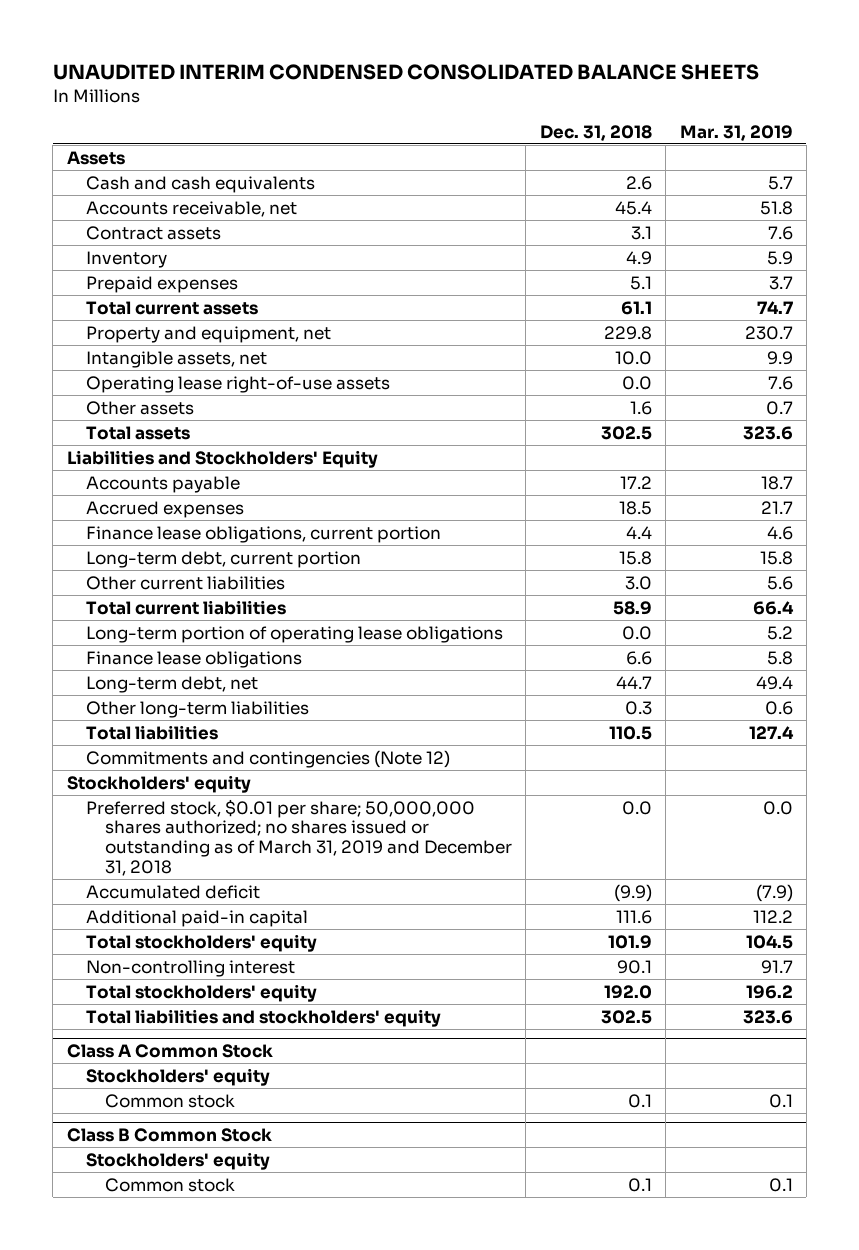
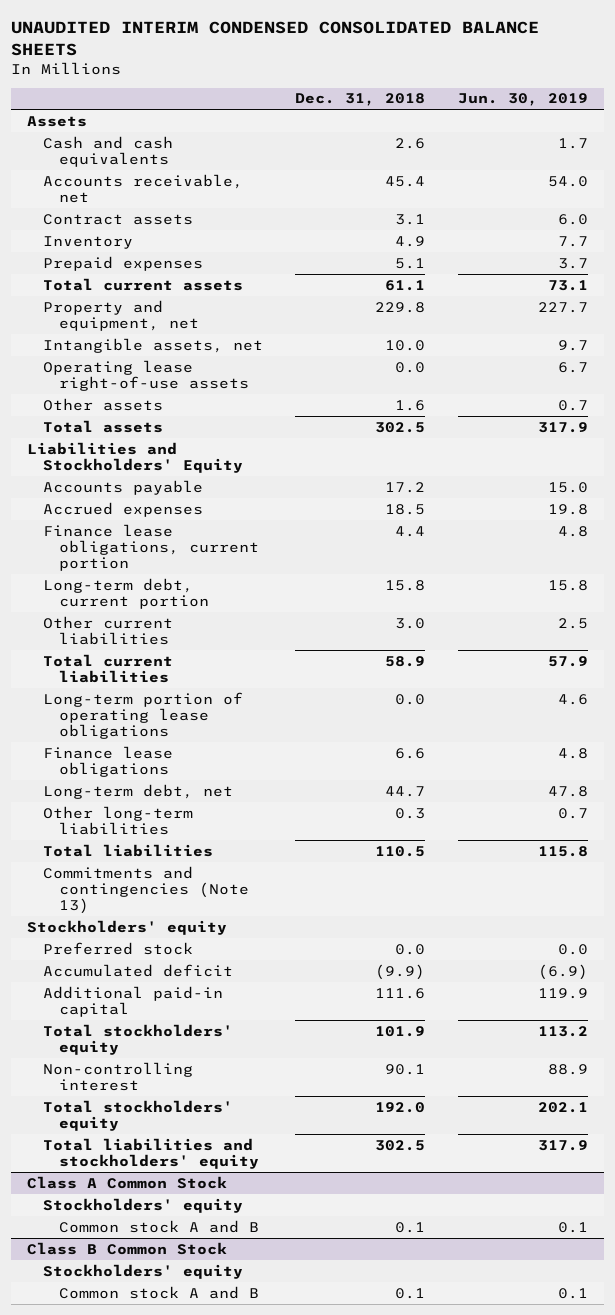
- | Dec. 31, 2018 | Mar. 31, 2019
+ | Dec. 31, 2018 | Jun. 30, 2019
- Commitments and contingencies (Note 12)
+ Commitments and contingencies (Note 13)
- Preferred stock, $0.01 per share; 50,000,000 shares authorized; no shares issued or outstanding as of March 31, 2019 and December 31, 2018 | 0.0 | 0.0
+ Preferred stock | 0.0 | 0.0
@ Class A Common Stock
- Common stock | 0.1 | 0.1
+ Common stock A and B | 0.1 | 0.1
@ Class B Common Stock
- Common stock | 0.1 | 0.1
+ Common stock A and B | 0.1 | 0.1

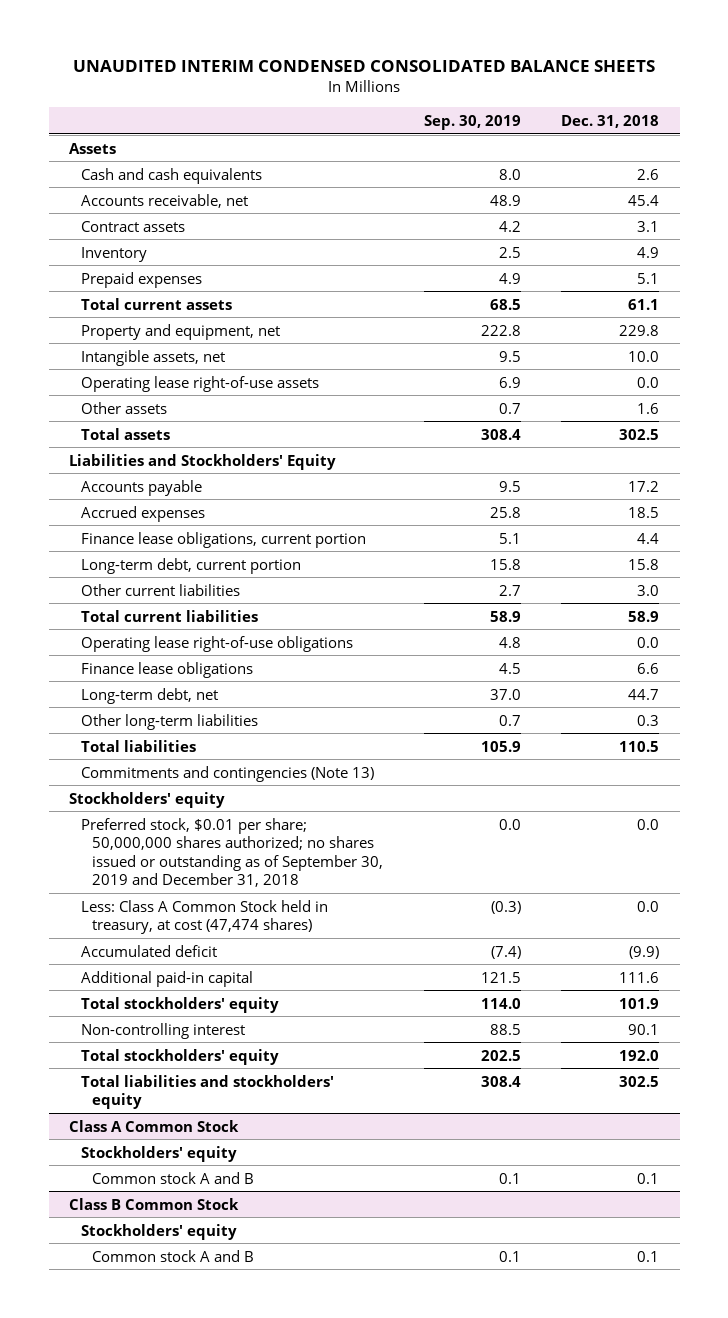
- | Dec. 31, 2018 | Jun. 30, 2019
+ | Sep. 30, 2019 | Dec. 31, 2018
- Long-term portion of operating lease obligations | 0.0 | 4.6
+ Operating lease right-of-use obligations | 4.8 | 0.0
- Preferred stock | 0.0 | 0.0
+ Preferred stock, $0.01 per share; 50,000,000 shares authorized; no shares issued or outstanding as of September 30, 2019 and December 31, 2018 | 0.0 | 0.0
+ Less: Class A Common Stock held in treasury, at cost (47,474 shares) | (0.3) | 0.0

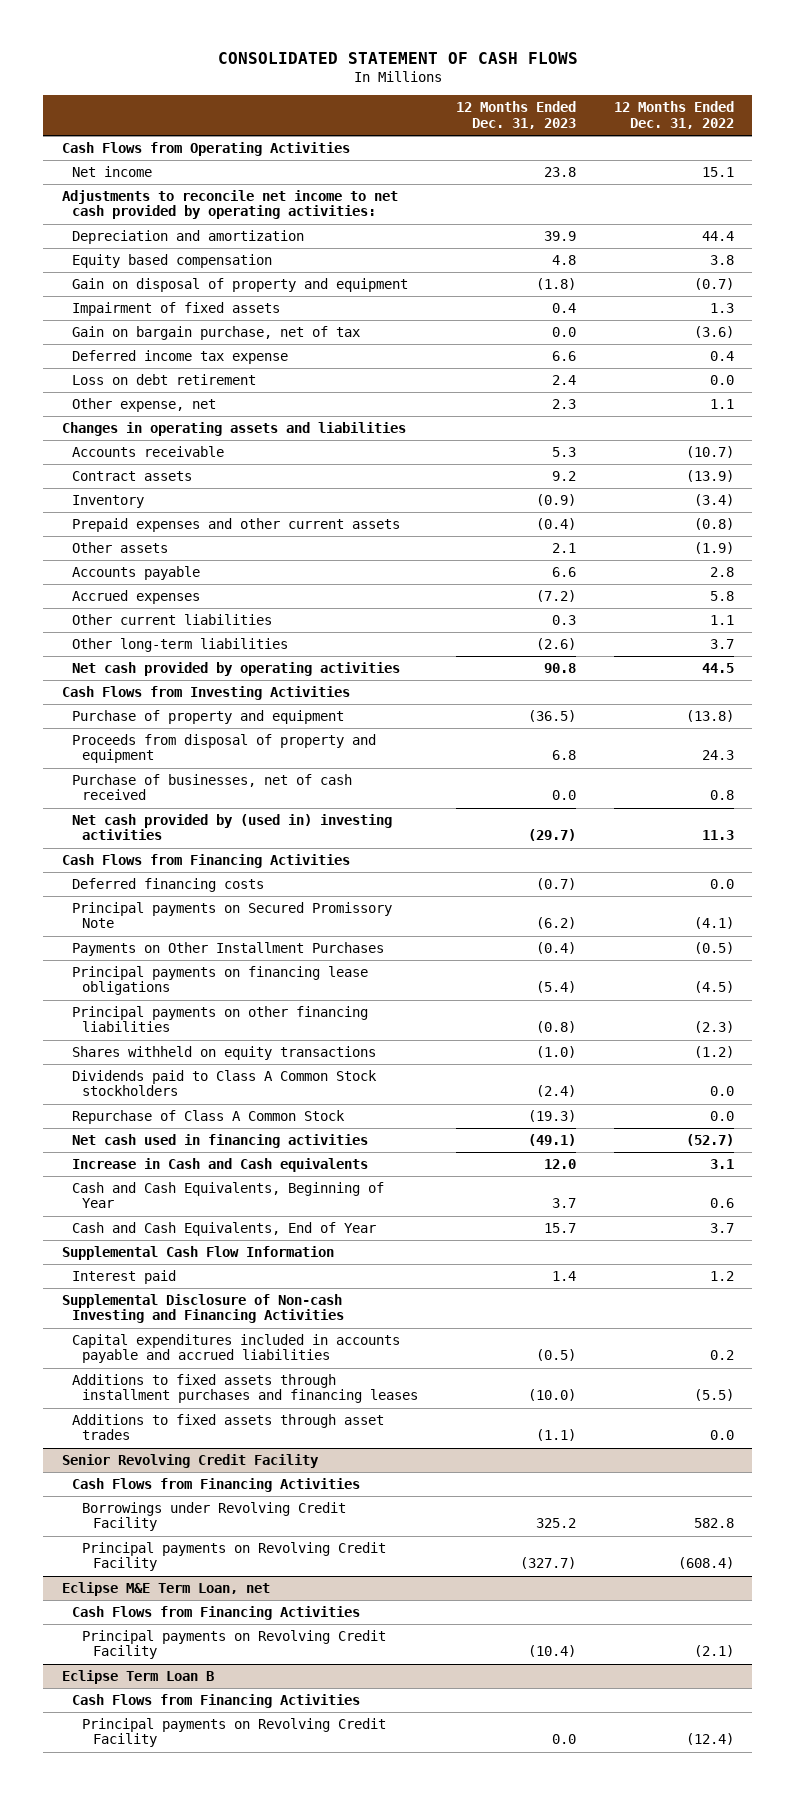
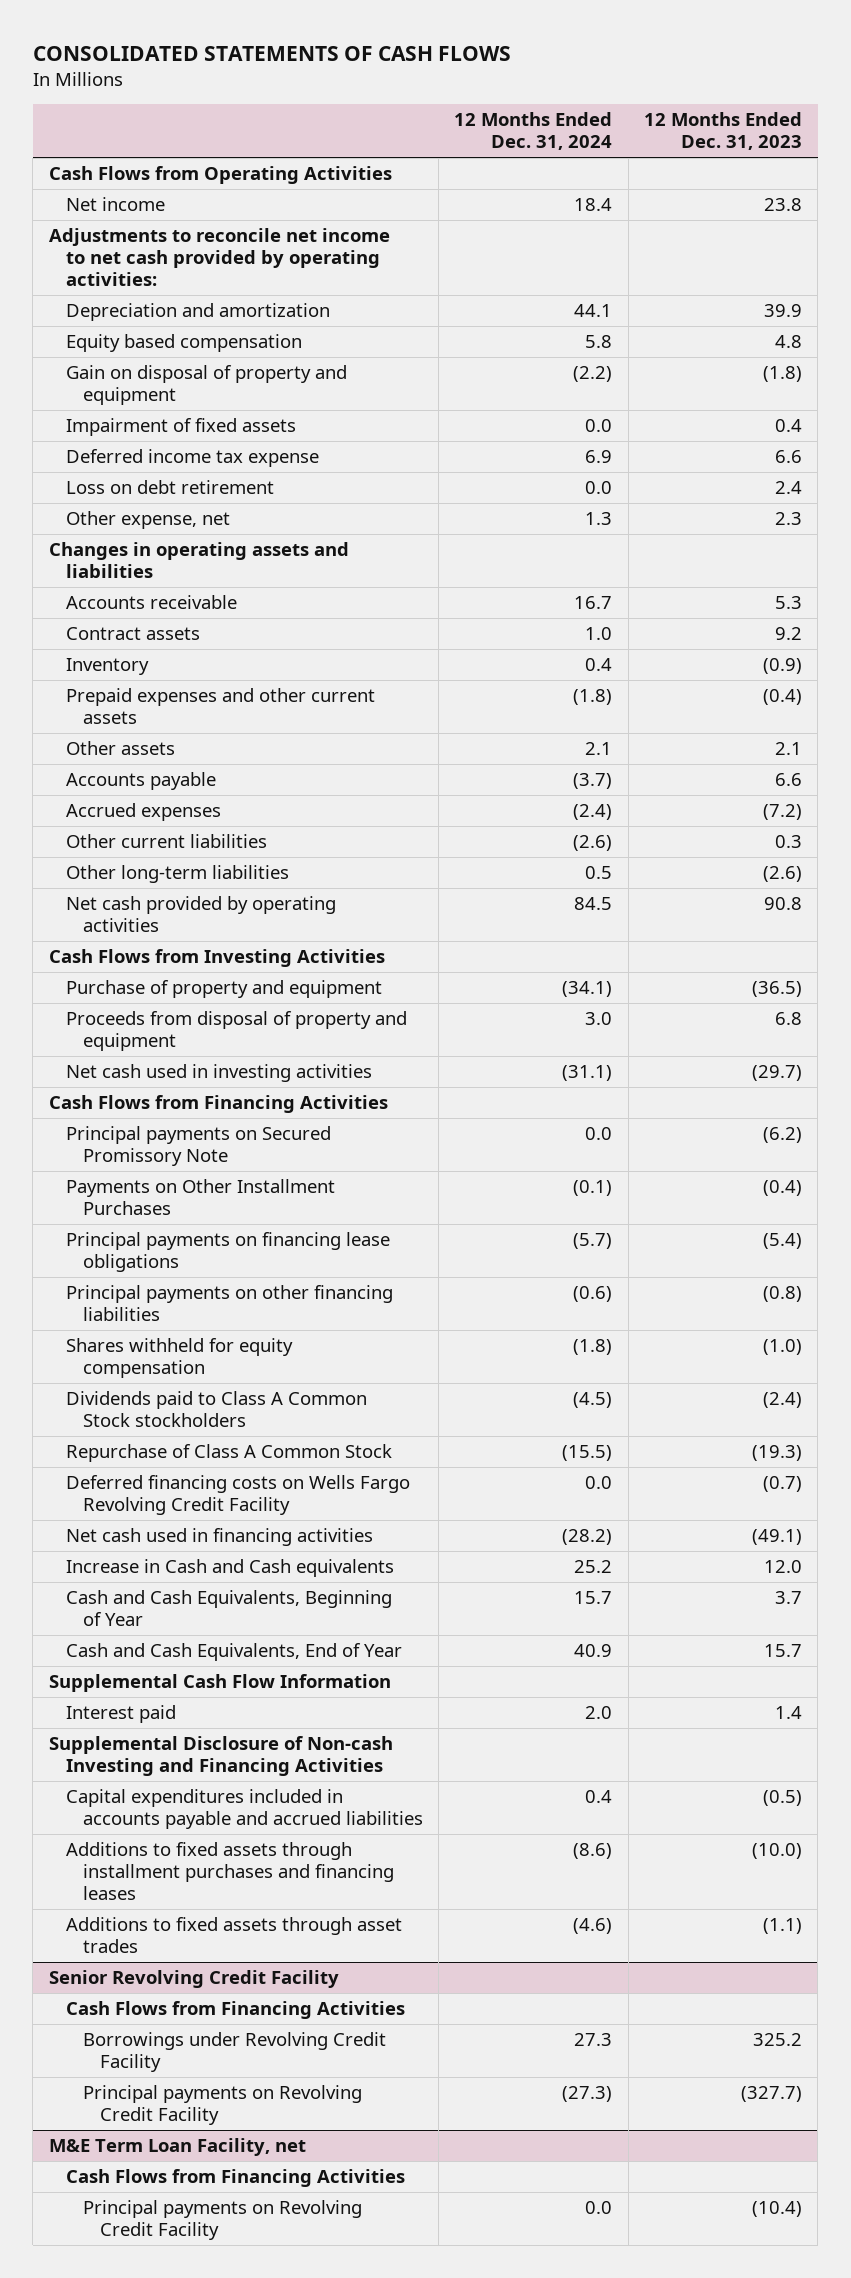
- CONSOLIDATED STATEMENT OF CASH FLOWS
+ CONSOLIDATED STATEMENTS OF CASH FLOWS
- | 12 Months Ended Dec. 31, 2023 | 12 Months Ended Dec. 31, 2022
+ | 12 Months Ended Dec. 31, 2024 | 12 Months Ended Dec. 31, 2023
- Gain on bargain purchase, net of tax | 0.0 | (3.6)
- Purchase of businesses, net of cash received | 0.0 | 0.8
- Net cash provided by (used in) investing activities | (29.7) | 11.3
+ Net cash used in investing activities | (31.1) | (29.7)
- Deferred financing costs | (0.7) | 0.0
- Shares withheld on equity transactions | (1.0) | (1.2)
+ Shares withheld for equity compensation | (1.8) | (1.0)
+ Deferred financing costs on Wells Fargo Revolving Credit Facility | 0.0 | (0.7)
- Eclipse M&E Term Loan, net
+ M&E Term Loan Facility, net
- Eclipse Term Loan B
- Cash Flows from Financing Activities
- Principal payments on Revolving Credit Facility | 0.0 | (12.4)

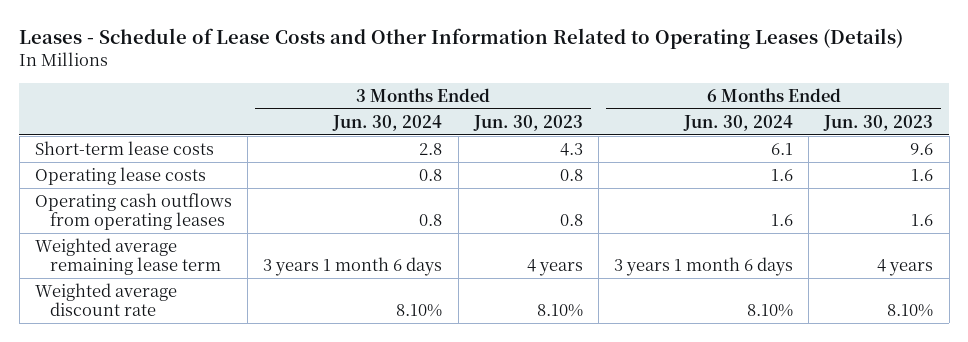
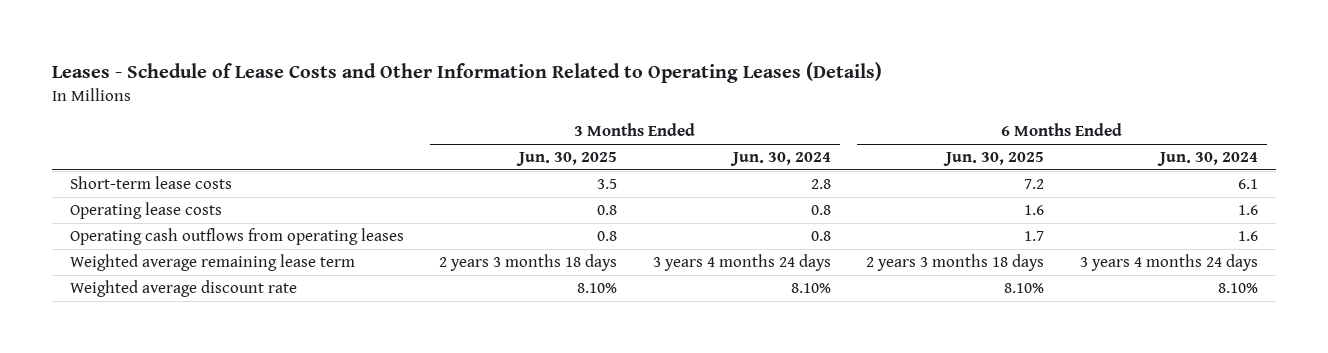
- | 3 Months Ended Jun. 30, 2024 | 3 Months Ended Jun. 30, 2023 | 6 Months Ended Jun. 30, 2024 | 6 Months Ended Jun. 30, 2023
+ | 3 Months Ended Jun. 30, 2025 | 3 Months Ended Jun. 30, 2024 | 6 Months Ended Jun. 30, 2025 | 6 Months Ended Jun. 30, 2024
- Weighted average remaining lease term | 3 years 1 month 6 days | 4 years | 3 years 1 month 6 days | 4 years
+ Weighted average remaining lease term | 2 years 3 months 18 days | 3 years 4 months 24 days | 2 years 3 months 18 days | 3 years 4 months 24 days

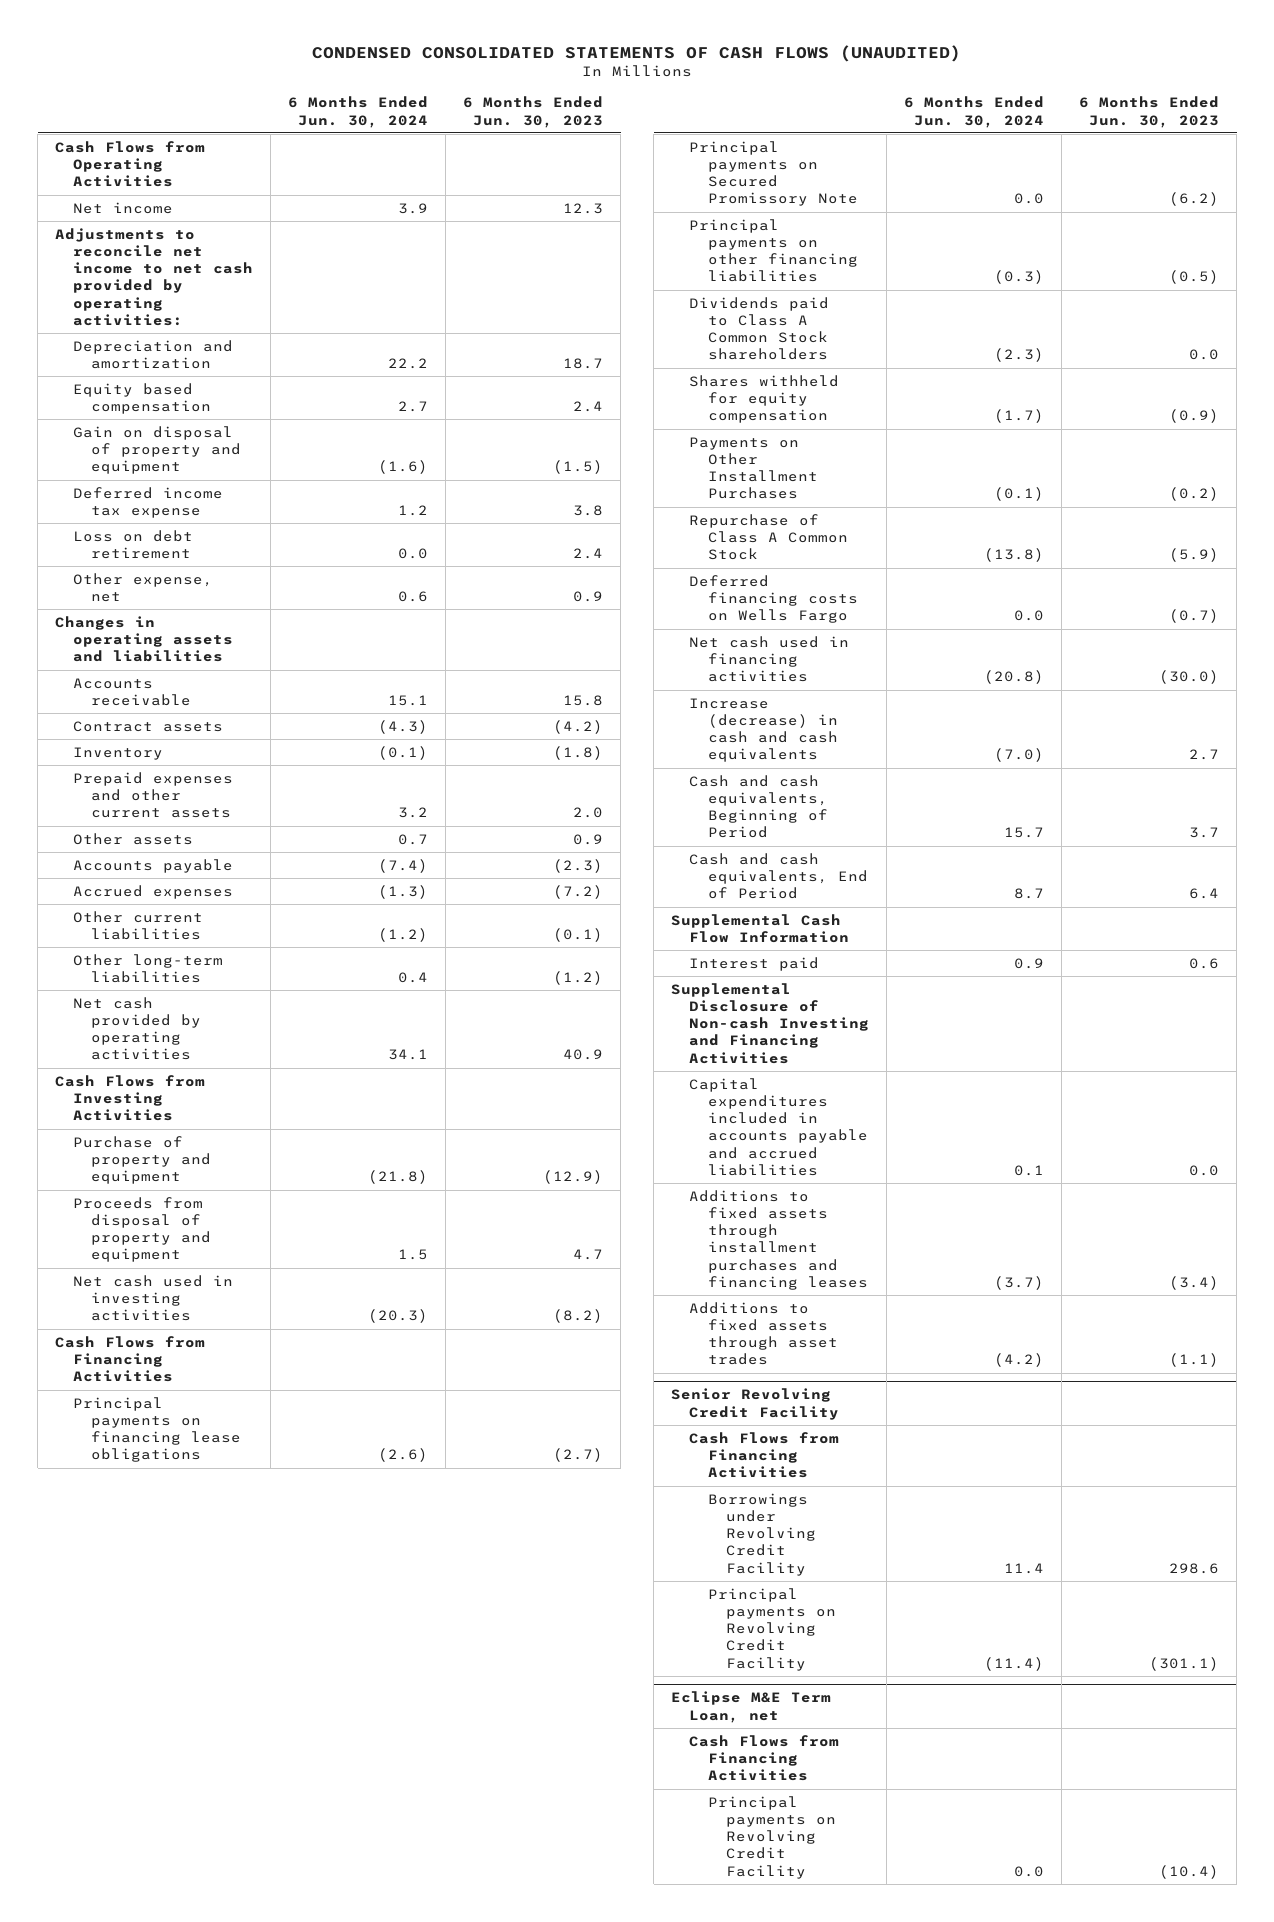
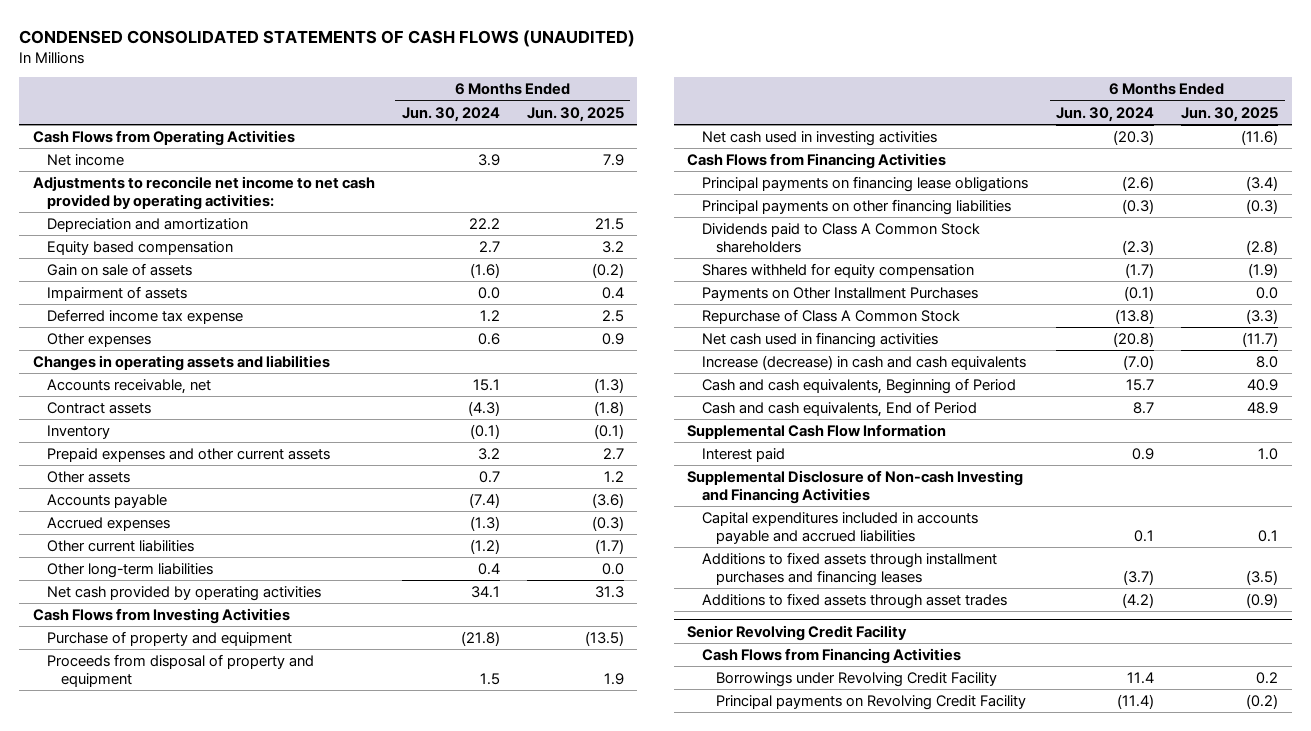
- | 6 Months Ended Jun. 30, 2024 | 6 Months Ended Jun. 30, 2023
+ | 6 Months Ended Jun. 30, 2024 | 6 Months Ended Jun. 30, 2025
- Gain on disposal of property and equipment | (1.6) | (1.5)
+ Gain on sale of assets | (1.6) | (0.2)
+ Impairment of assets | 0.0 | 0.4
- Loss on debt retirement | 0.0 | 2.4
- Other expense, net | 0.6 | 0.9
+ Other expenses | 0.6 | 0.9
- Accounts receivable | 15.1 | 15.8
+ Accounts receivable, net | 15.1 | (1.3)
- Principal payments on Secured Promissory Note | 0.0 | (6.2)
- Deferred financing costs on Wells Fargo | 0.0 | (0.7)
- Eclipse M&E Term Loan, net
- Cash Flows from Financing Activities
- Principal payments on Revolving Credit Facility | 0.0 | (10.4)

